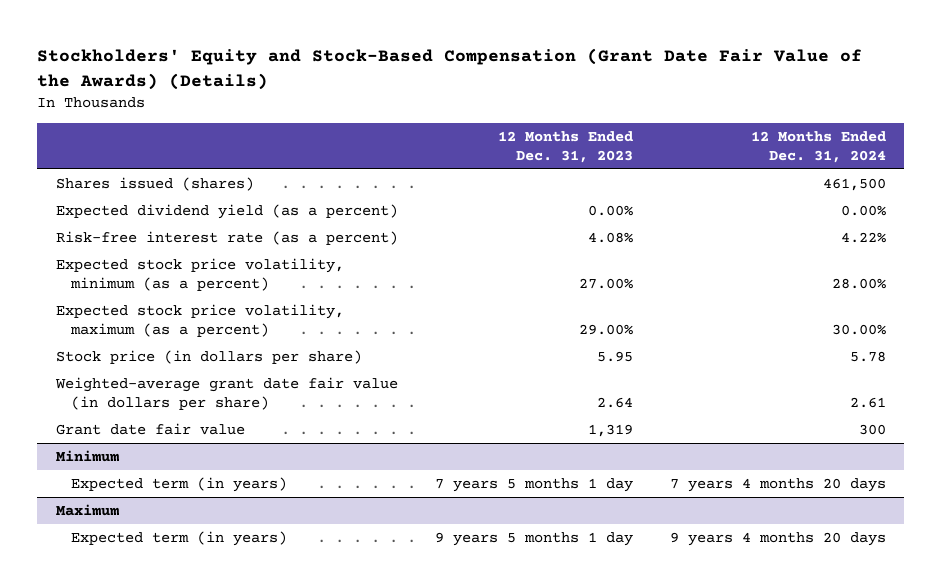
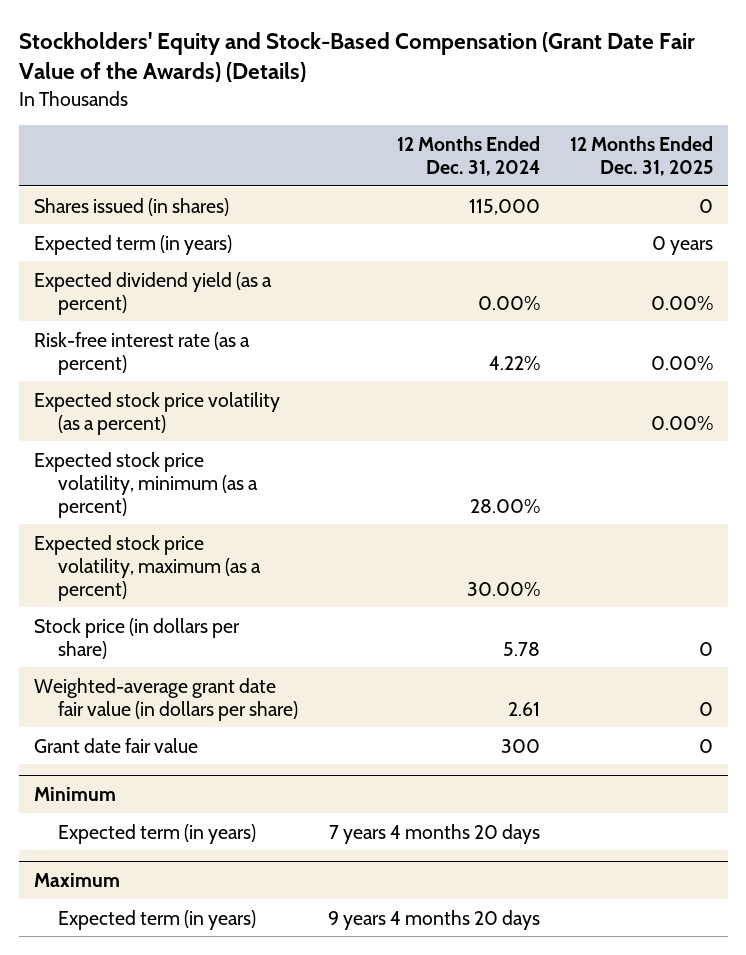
- | 12 Months Ended Dec. 31, 2023 | 12 Months Ended Dec. 31, 2024
+ | 12 Months Ended Dec. 31, 2024 | 12 Months Ended Dec. 31, 2025
- Shares issued (shares) | | 461,500
+ Shares issued (in shares) | 115,000 | 0
+ Expected term (in years) | | 0 years
+ Expected stock price volatility (as a percent) | | 0.00%

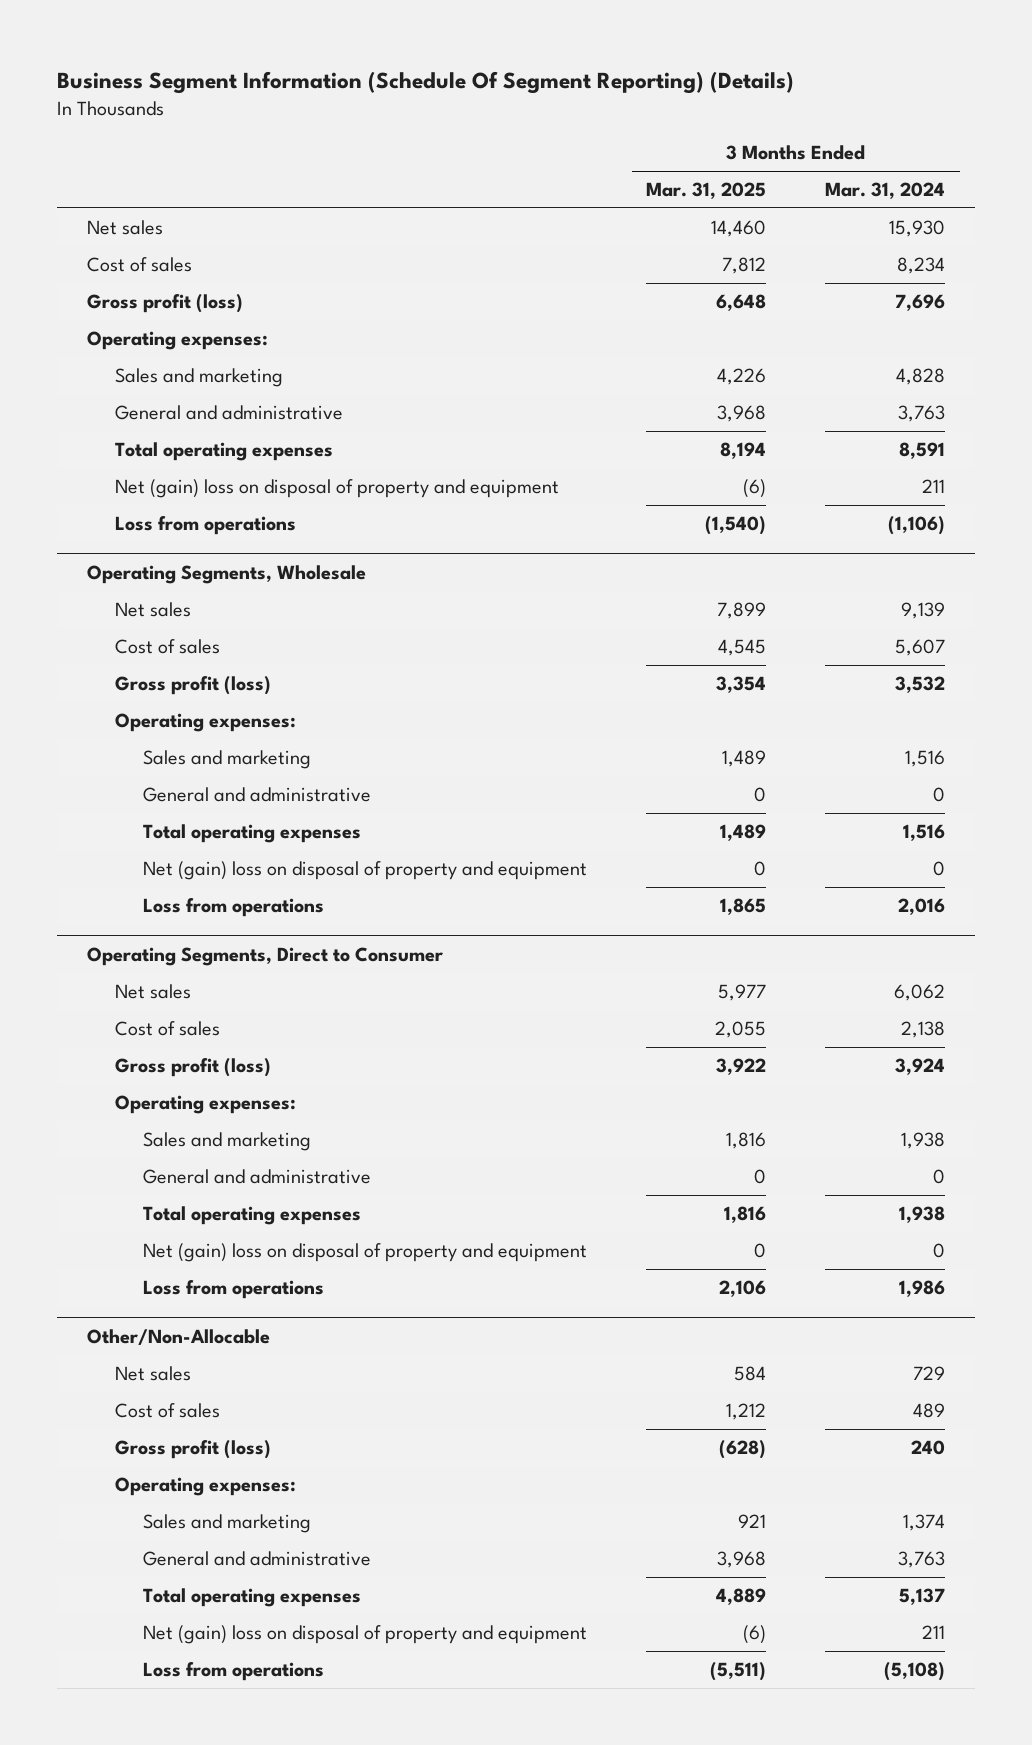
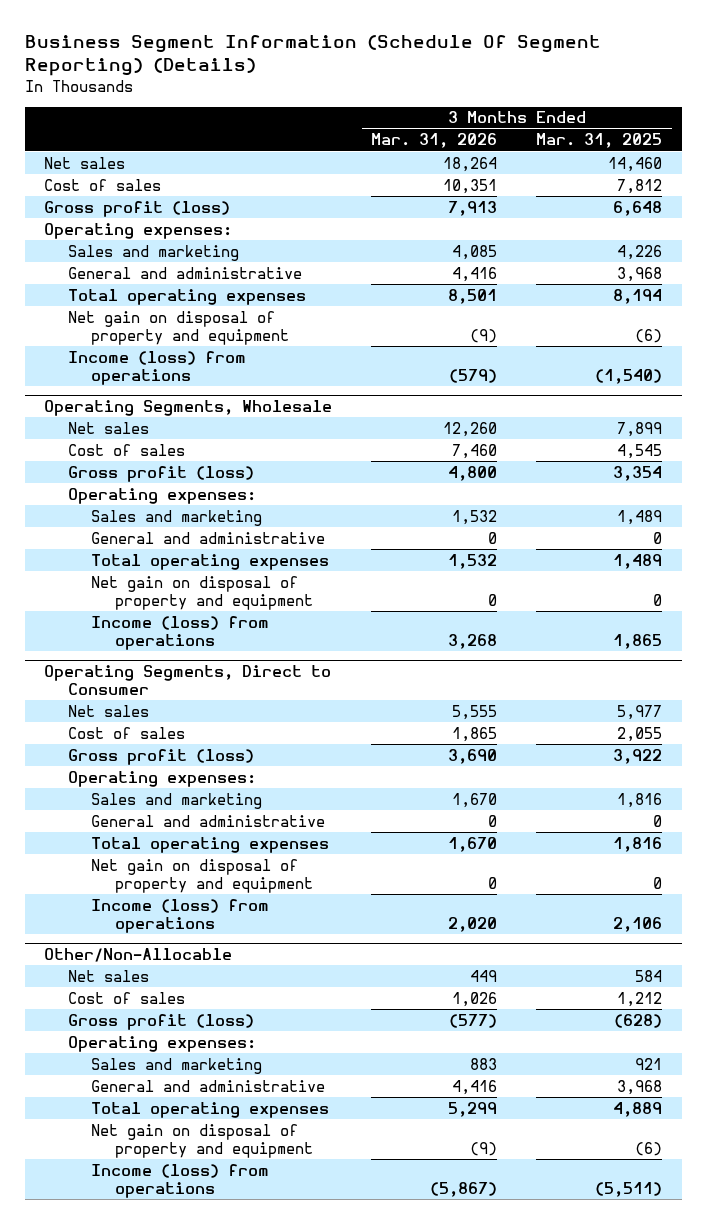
- | 3 Months Ended Mar. 31, 2025 | 3 Months Ended Mar. 31, 2024
+ | 3 Months Ended Mar. 31, 2026 | 3 Months Ended Mar. 31, 2025
- Net (gain) loss on disposal of property and equipment | (6) | 211
- Loss from operations | (1,540) | (1,106)
+ Net gain on disposal of property and equipment | (9) | (6)
+ Income (loss) from operations | (579) | (1,540)
@ Operating Segments, Wholesale
- Net (gain) loss on disposal of property and equipment | 0 | 0
- Loss from operations | 1,865 | 2,016
+ Net gain on disposal of property and equipment | 0 | 0
+ Income (loss) from operations | 3,268 | 1,865
@ Operating Segments, Direct to Consumer
- Net (gain) loss on disposal of property and equipment | 0 | 0
- Loss from operations | 2,106 | 1,986
+ Net gain on disposal of property and equipment | 0 | 0
+ Income (loss) from operations | 2,020 | 2,106
@ Other/Non-Allocable
- Net (gain) loss on disposal of property and equipment | (6) | 211
- Loss from operations | (5,511) | (5,108)
+ Net gain on disposal of property and equipment | (9) | (6)
+ Income (loss) from operations | (5,867) | (5,511)

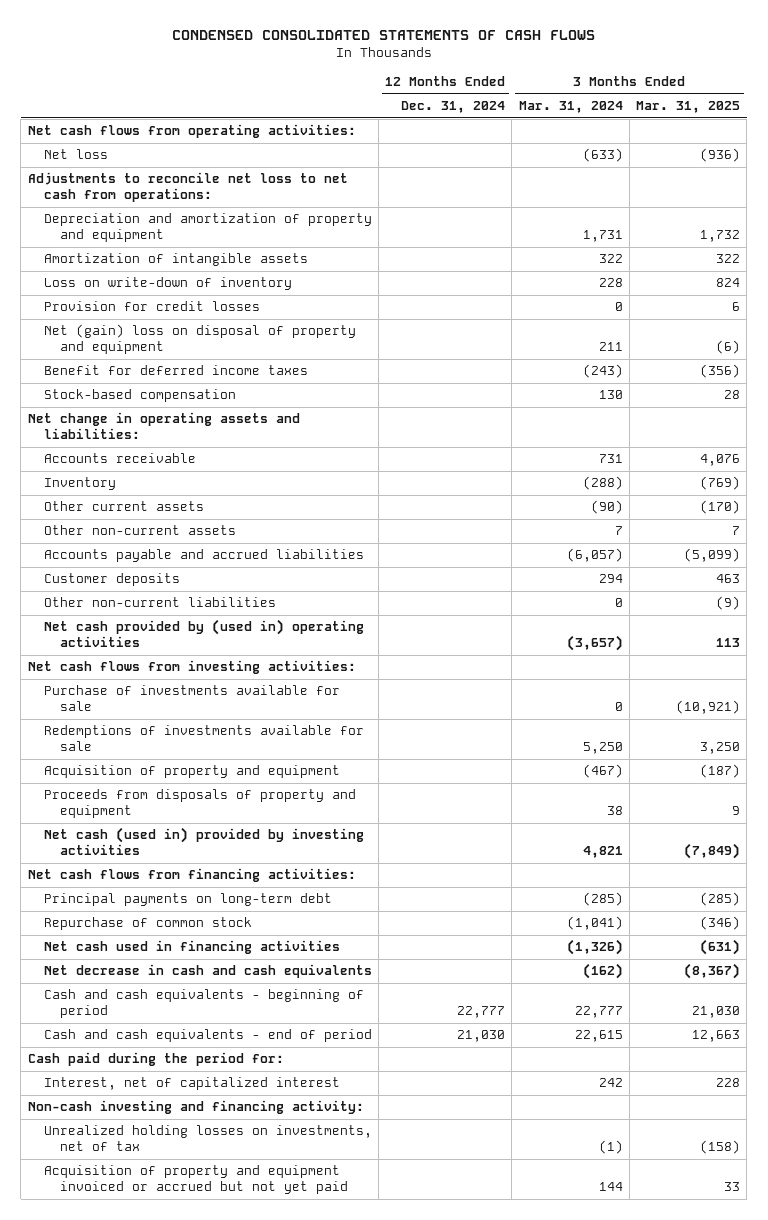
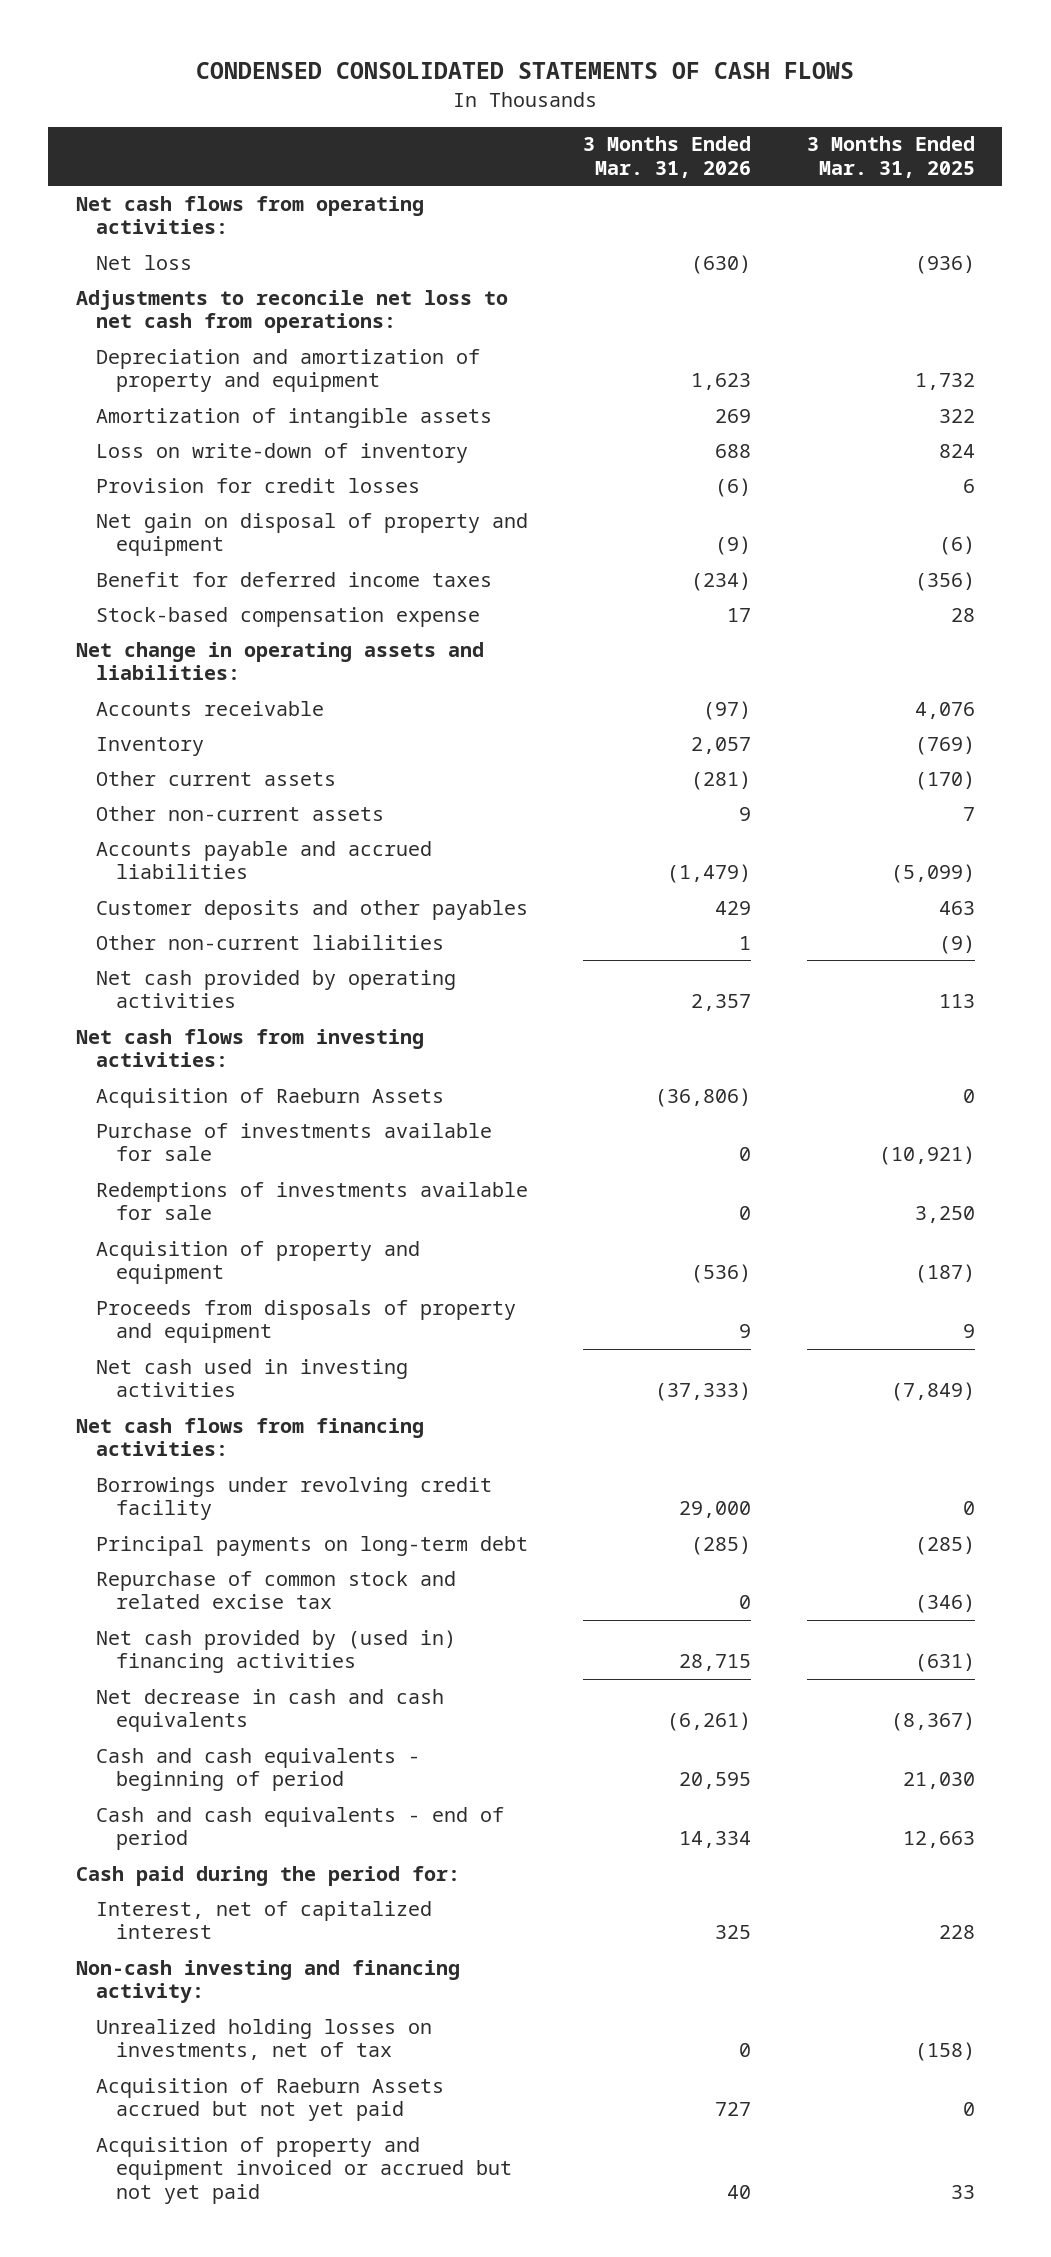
- | 12 Months Ended Dec. 31, 2024 | 3 Months Ended Mar. 31, 2024 | 3 Months Ended Mar. 31, 2025
+ | 3 Months Ended Mar. 31, 2026 | 3 Months Ended Mar. 31, 2025
- Net (gain) loss on disposal of property and equipment | | 211 | (6)
+ Net gain on disposal of property and equipment | (9) | (6)
- Stock-based compensation | | 130 | 28
+ Stock-based compensation expense | 17 | 28
- Customer deposits | | 294 | 463
+ Customer deposits and other payables | 429 | 463
- Net cash provided by (used in) operating activities | | (3,657) | 113
+ Net cash provided by operating activities | 2,357 | 113
+ Acquisition of Raeburn Assets | (36,806) | 0
- Net cash (used in) provided by investing activities | | 4,821 | (7,849)
+ Net cash used in investing activities | (37,333) | (7,849)
+ Borrowings under revolving credit facility | 29,000 | 0
- Repurchase of common stock | | (1,041) | (346)
- Net cash used in financing activities | | (1,326) | (631)
+ Repurchase of common stock and related excise tax | 0 | (346)
+ Net cash provided by (used in) financing activities | 28,715 | (631)
+ Acquisition of Raeburn Assets accrued but not yet paid | 727 | 0

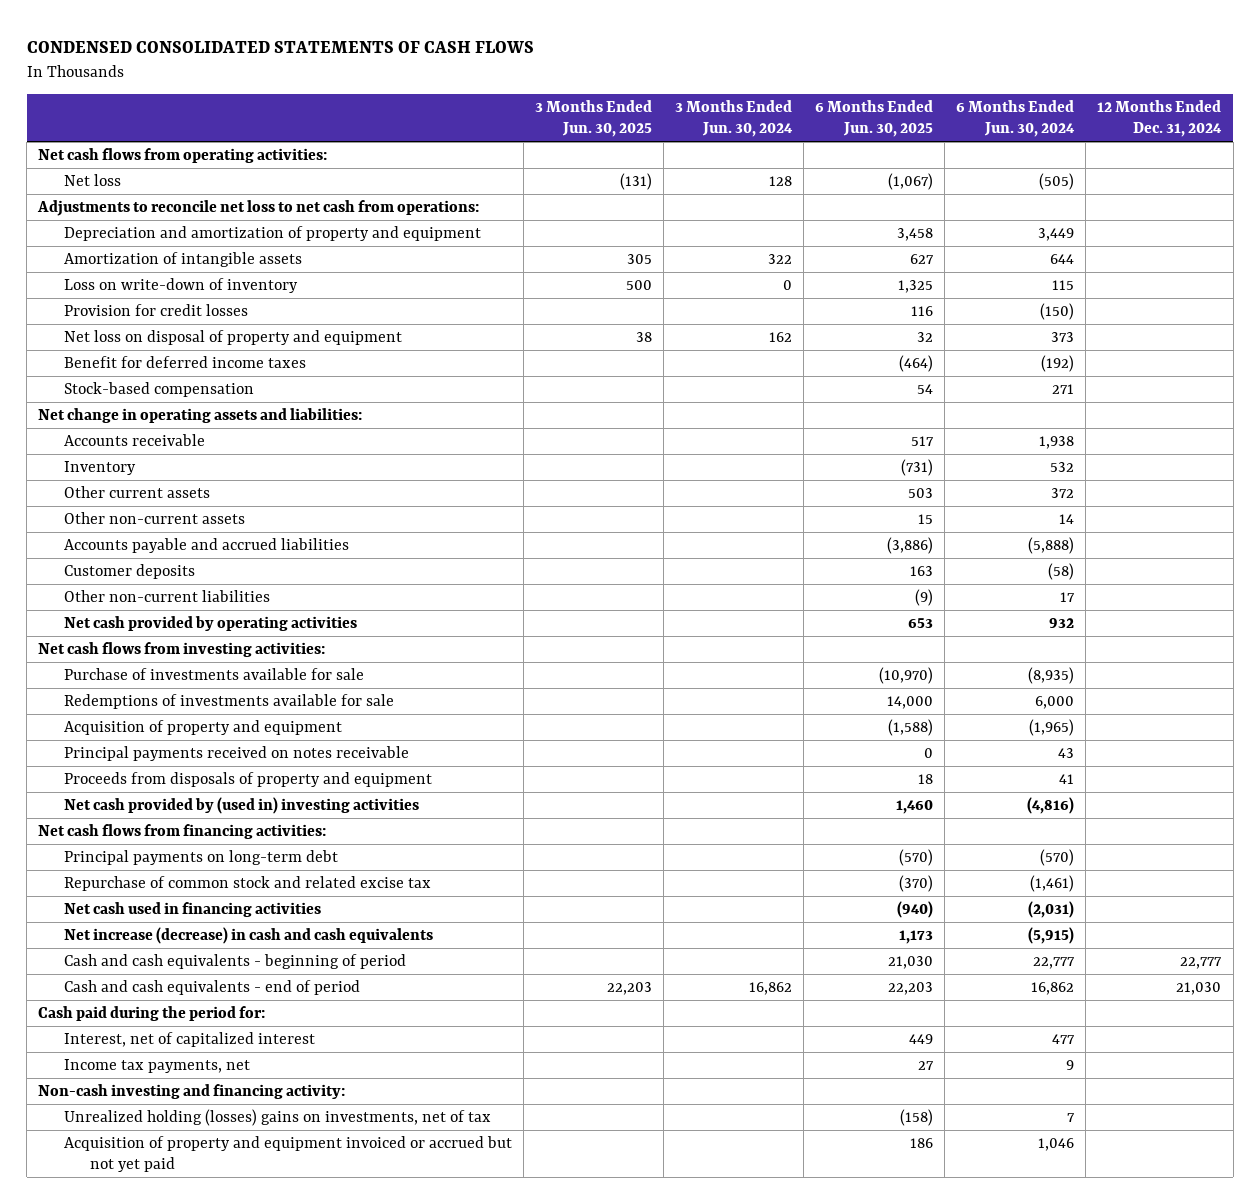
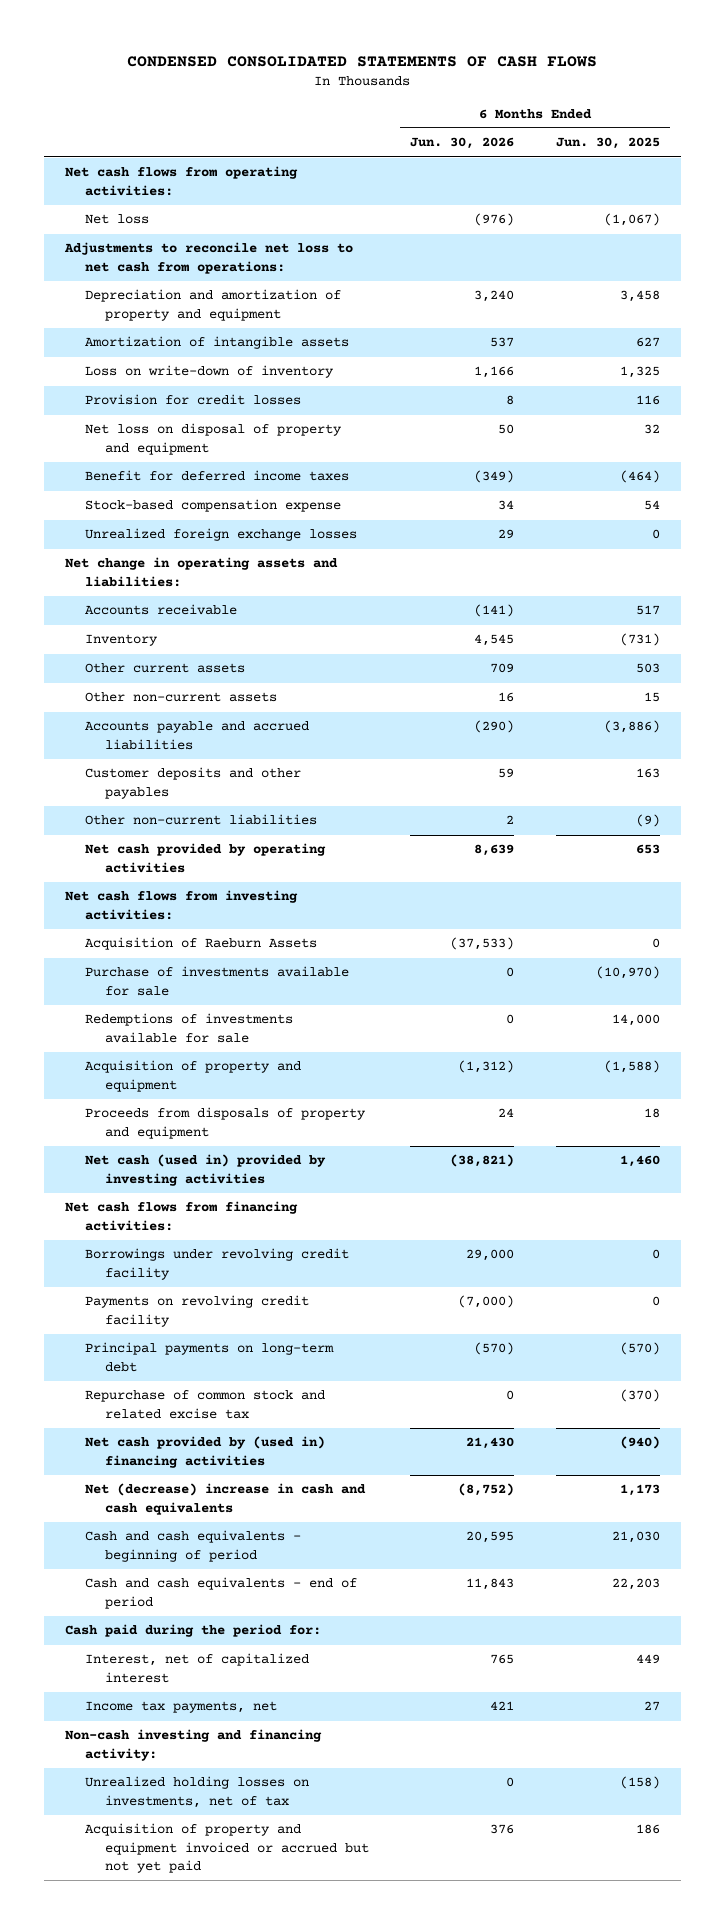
- | 3 Months Ended Jun. 30, 2025 | 3 Months Ended Jun. 30, 2024 | 6 Months Ended Jun. 30, 2025 | 6 Months Ended Jun. 30, 2024 | 12 Months Ended Dec. 31, 2024
+ | 6 Months Ended Jun. 30, 2026 | 6 Months Ended Jun. 30, 2025
- Stock-based compensation | | | 54 | 271 |
+ Stock-based compensation expense | 34 | 54
+ Unrealized foreign exchange losses | 29 | 0
- Customer deposits | | | 163 | (58) |
+ Customer deposits and other payables | 59 | 163
+ Acquisition of Raeburn Assets | (37,533) | 0
- Principal payments received on notes receivable | | | 0 | 43 |
- Net cash provided by (used in) investing activities | | | 1,460 | (4,816) |
+ Net cash (used in) provided by investing activities | (38,821) | 1,460
+ Borrowings under revolving credit facility | 29,000 | 0
+ Payments on revolving credit facility | (7,000) | 0
- Net cash used in financing activities | | | (940) | (2,031) |
- Net increase (decrease) in cash and cash equivalents | | | 1,173 | (5,915) |
+ Net cash provided by (used in) financing activities | 21,430 | (940)
+ Net (decrease) increase in cash and cash equivalents | (8,752) | 1,173
- Unrealized holding (losses) gains on investments, net of tax | | | (158) | 7 |
+ Unrealized holding losses on investments, net of tax | 0 | (158)

